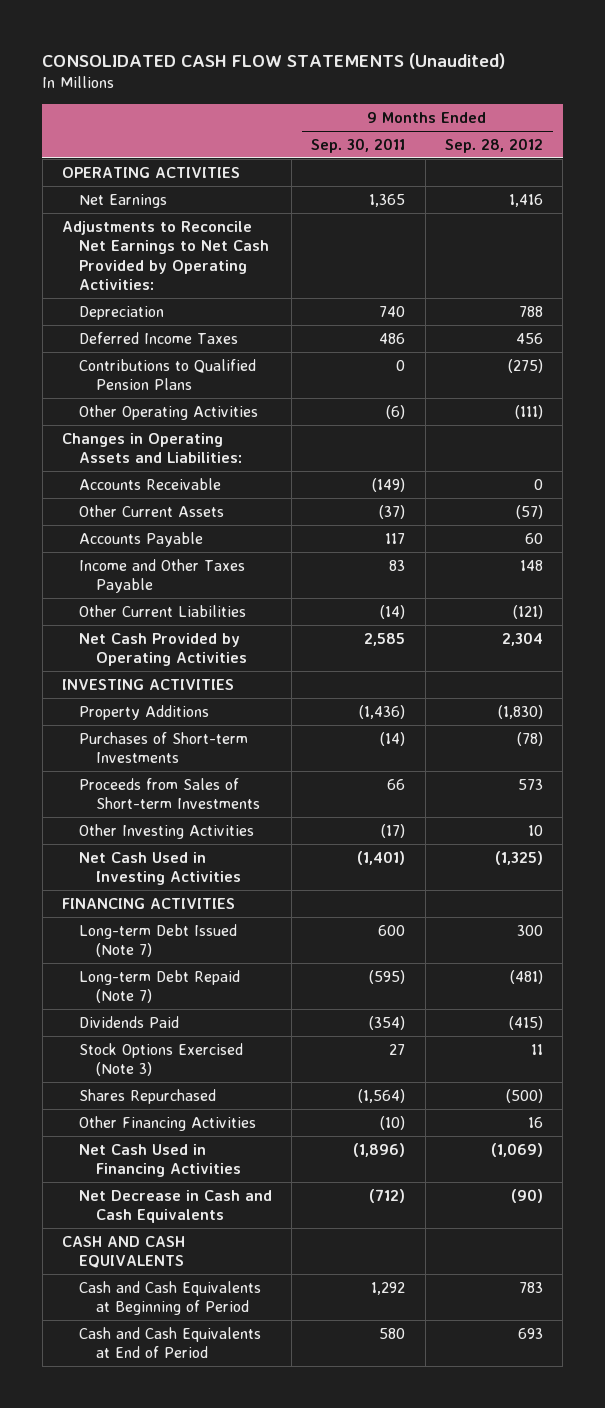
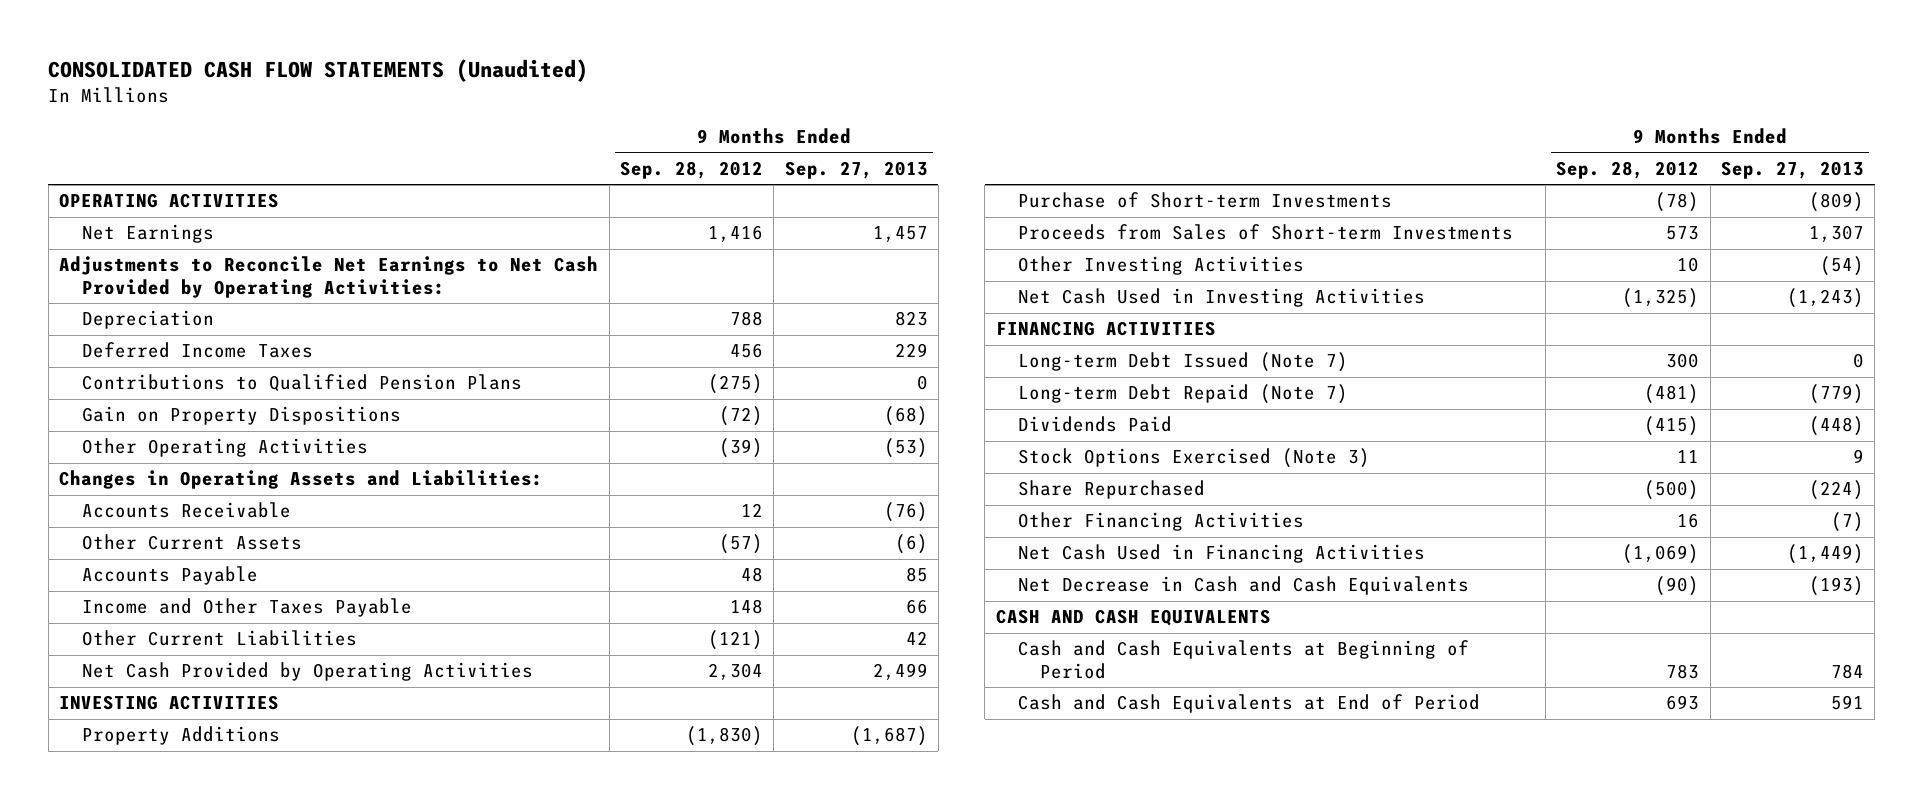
- | 9 Months Ended Sep. 30, 2011 | 9 Months Ended Sep. 28, 2012
+ | 9 Months Ended Sep. 28, 2012 | 9 Months Ended Sep. 27, 2013
- Other Operating Activities | (6) | (111)
+ Gain on Property Dispositions | (72) | (68)
+ Other Operating Activities | (39) | (53)
- Accounts Receivable | (149) | 0
+ Accounts Receivable | 12 | (76)
- Accounts Payable | 117 | 60
+ Accounts Payable | 48 | 85
- Purchases of Short-term Investments | (14) | (78)
+ Purchase of Short-term Investments | (78) | (809)
- Shares Repurchased | (1,564) | (500)
+ Share Repurchased | (500) | (224)

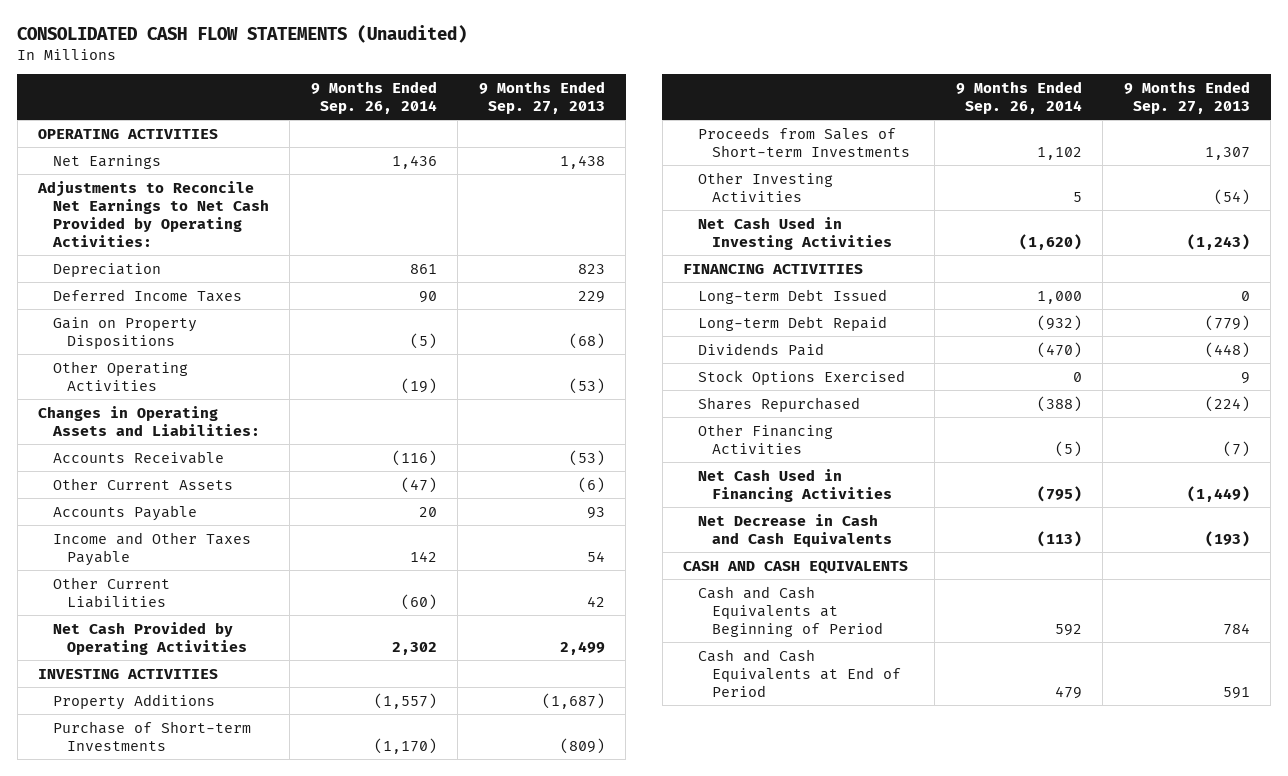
- | 9 Months Ended Sep. 28, 2012 | 9 Months Ended Sep. 27, 2013
+ | 9 Months Ended Sep. 26, 2014 | 9 Months Ended Sep. 27, 2013
- Net Earnings | 1,416 | 1,457
+ Net Earnings | 1,436 | 1,438
- Contributions to Qualified Pension Plans | (275) | 0
- Accounts Receivable | 12 | (76)
+ Accounts Receivable | (116) | (53)
- Accounts Payable | 48 | 85
- Income and Other Taxes Payable | 148 | 66
+ Accounts Payable | 20 | 93
+ Income and Other Taxes Payable | 142 | 54
- Long-term Debt Issued (Note 7) | 300 | 0
- Long-term Debt Repaid (Note 7) | (481) | (779)
+ Long-term Debt Issued | 1,000 | 0
+ Long-term Debt Repaid | (932) | (779)
- Stock Options Exercised (Note 3) | 11 | 9
- Share Repurchased | (500) | (224)
+ Stock Options Exercised | 0 | 9
+ Shares Repurchased | (388) | (224)

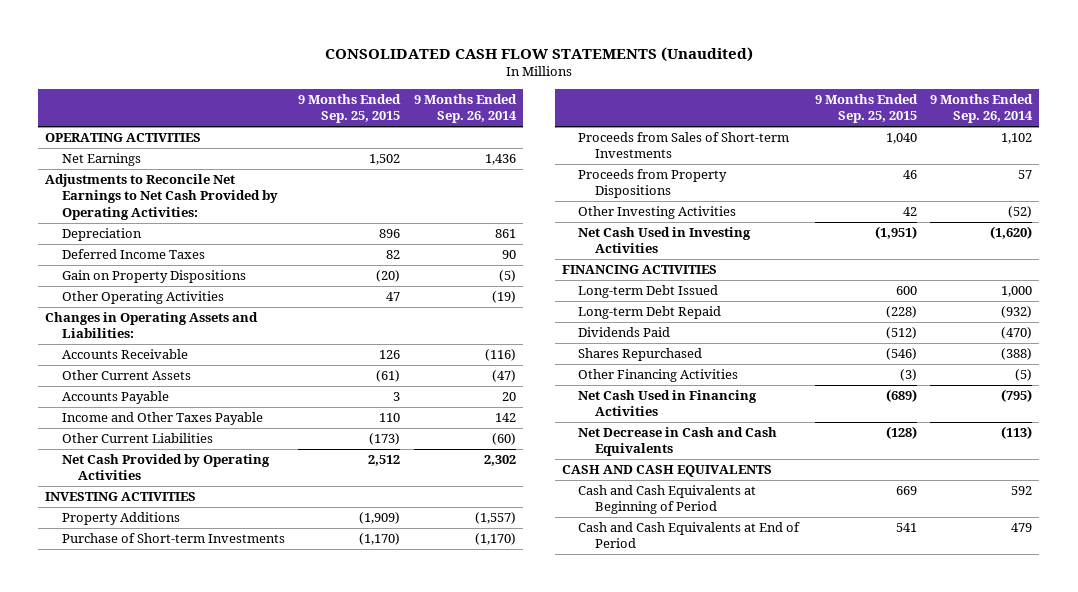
- | 9 Months Ended Sep. 26, 2014 | 9 Months Ended Sep. 27, 2013
+ | 9 Months Ended Sep. 25, 2015 | 9 Months Ended Sep. 26, 2014
- Other Investing Activities | 5 | (54)
+ Proceeds from Property Dispositions | 46 | 57
+ Other Investing Activities | 42 | (52)
- Stock Options Exercised | 0 | 9

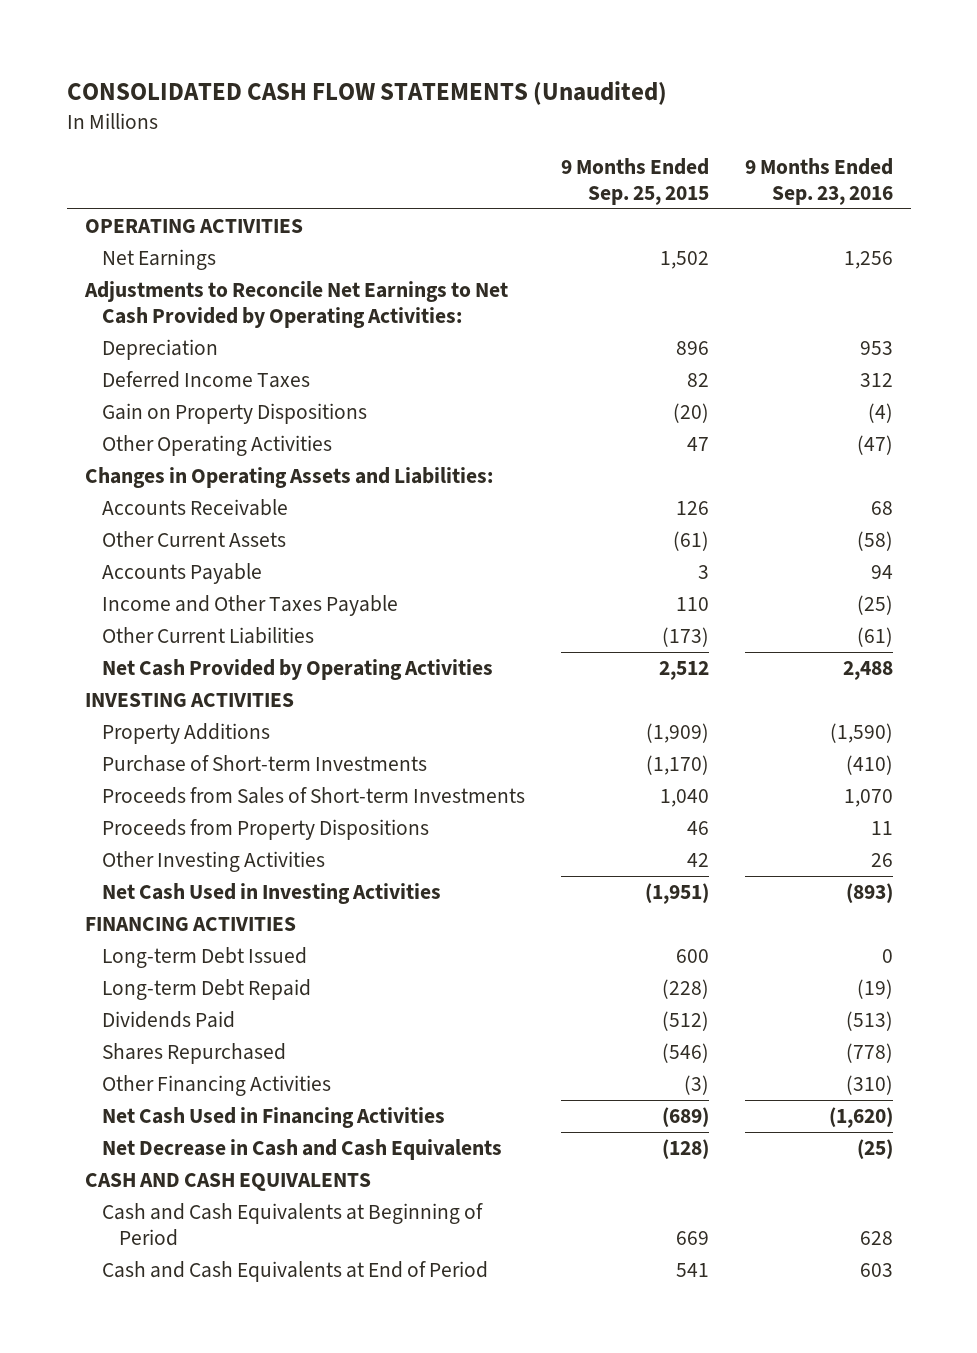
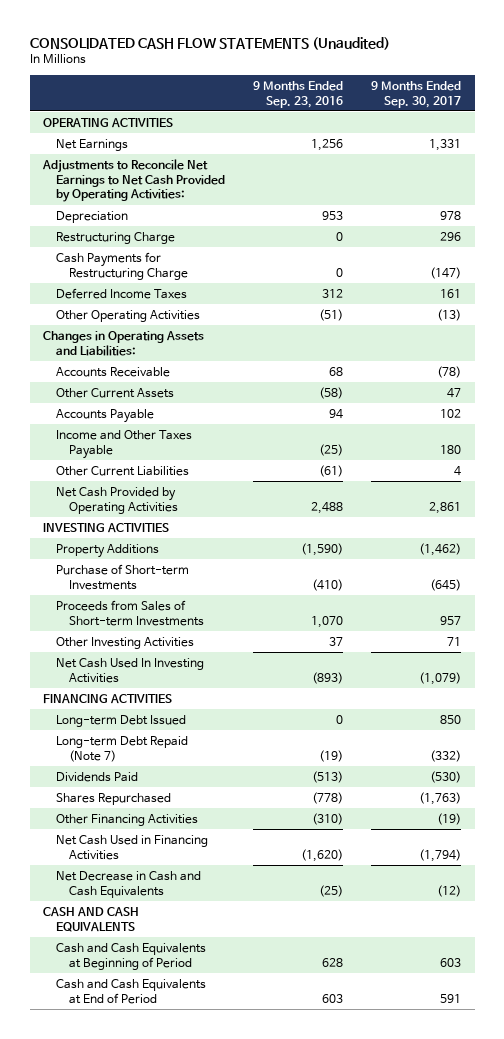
- | 9 Months Ended Sep. 25, 2015 | 9 Months Ended Sep. 23, 2016
+ | 9 Months Ended Sep. 23, 2016 | 9 Months Ended Sep. 30, 2017
+ Restructuring Charge | 0 | 296
+ Cash Payments for Restructuring Charge | 0 | (147)
- Gain on Property Dispositions | (20) | (4)
- Other Operating Activities | 47 | (47)
+ Other Operating Activities | (51) | (13)
- Proceeds from Property Dispositions | 46 | 11
- Other Investing Activities | 42 | 26
- Net Cash Used in Investing Activities | (1,951) | (893)
+ Other Investing Activities | 37 | 71
+ Net Cash Used In Investing Activities | (893) | (1,079)
- Long-term Debt Repaid | (228) | (19)
+ Long-term Debt Repaid (Note 7) | (19) | (332)

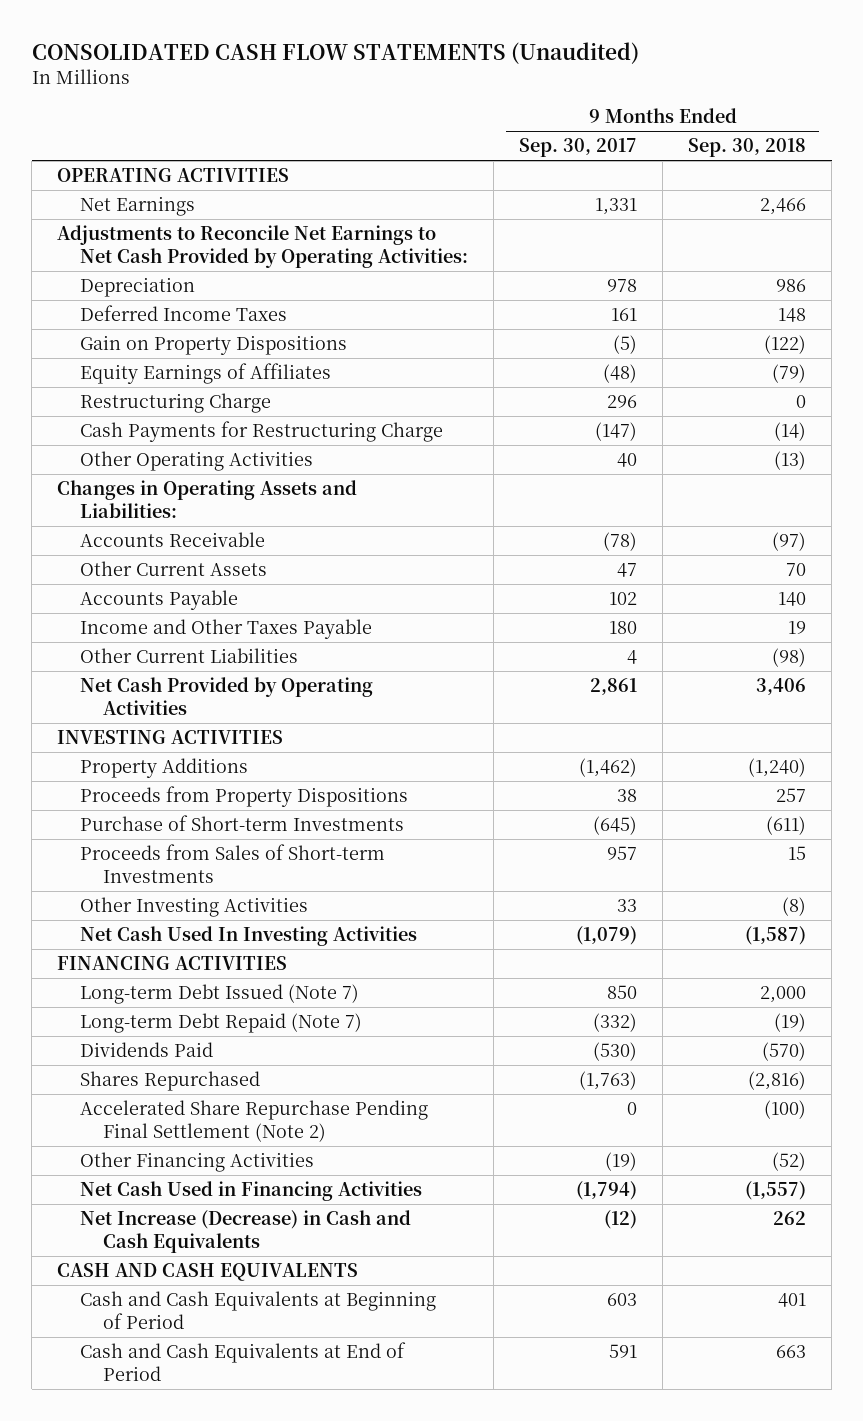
- | 9 Months Ended Sep. 23, 2016 | 9 Months Ended Sep. 30, 2017
+ | 9 Months Ended Sep. 30, 2017 | 9 Months Ended Sep. 30, 2018
moved up: Deferred Income Taxes | 161 | 148
+ Gain on Property Dispositions | (5) | (122)
+ Equity Earnings of Affiliates | (48) | (79)
- Other Operating Activities | (51) | (13)
+ Other Operating Activities | 40 | (13)
+ Proceeds from Property Dispositions | 38 | 257
- Other Investing Activities | 37 | 71
+ Other Investing Activities | 33 | (8)
- Long-term Debt Issued | 0 | 850
+ Long-term Debt Issued (Note 7) | 850 | 2,000
+ Accelerated Share Repurchase Pending Final Settlement (Note 2) | 0 | (100)
- Net Decrease in Cash and Cash Equivalents | (25) | (12)
+ Net Increase (Decrease) in Cash and Cash Equivalents | (12) | 262

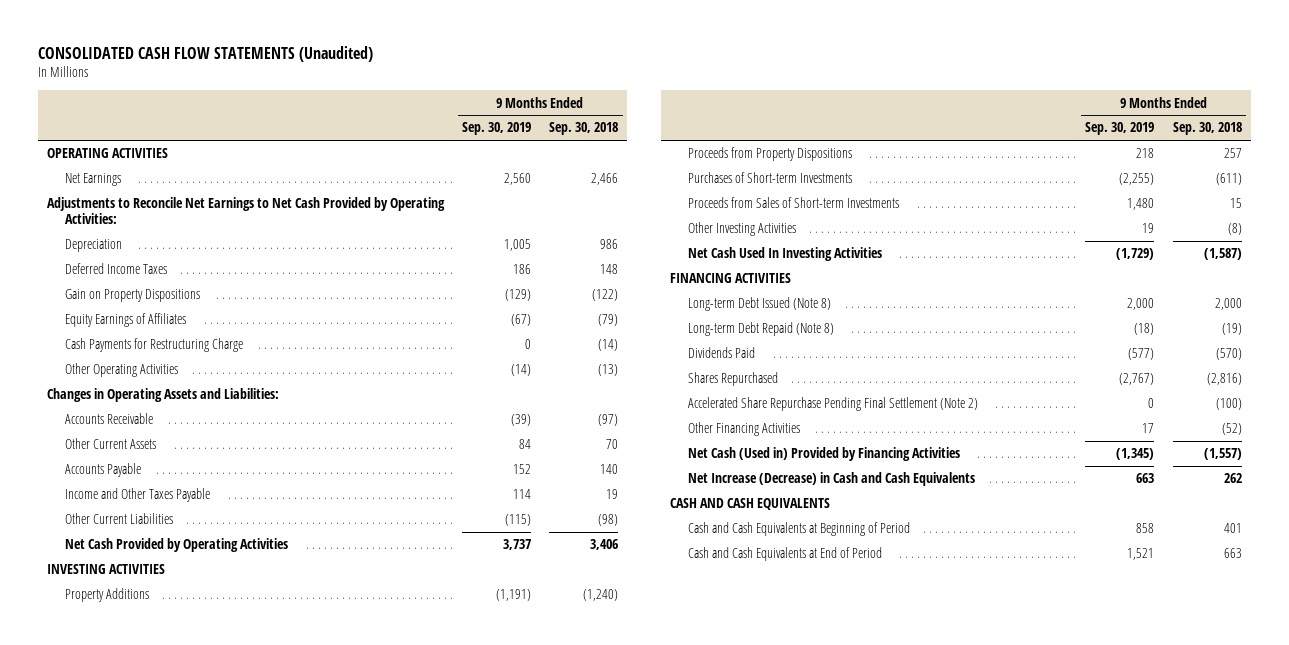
- | 9 Months Ended Sep. 30, 2017 | 9 Months Ended Sep. 30, 2018
+ | 9 Months Ended Sep. 30, 2019 | 9 Months Ended Sep. 30, 2018
- Restructuring Charge | 296 | 0
- Purchase of Short-term Investments | (645) | (611)
+ Purchases of Short-term Investments | (2,255) | (611)
- Long-term Debt Issued (Note 7) | 850 | 2,000
- Long-term Debt Repaid (Note 7) | (332) | (19)
+ Long-term Debt Issued (Note 8) | 2,000 | 2,000
+ Long-term Debt Repaid (Note 8) | (18) | (19)
- Net Cash Used in Financing Activities | (1,794) | (1,557)
+ Net Cash (Used in) Provided by Financing Activities | (1,345) | (1,557)

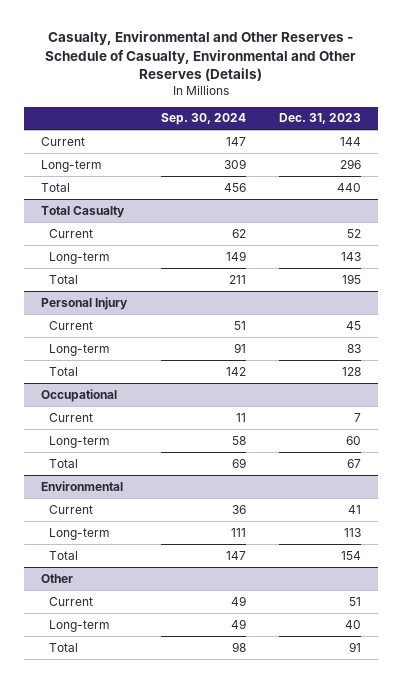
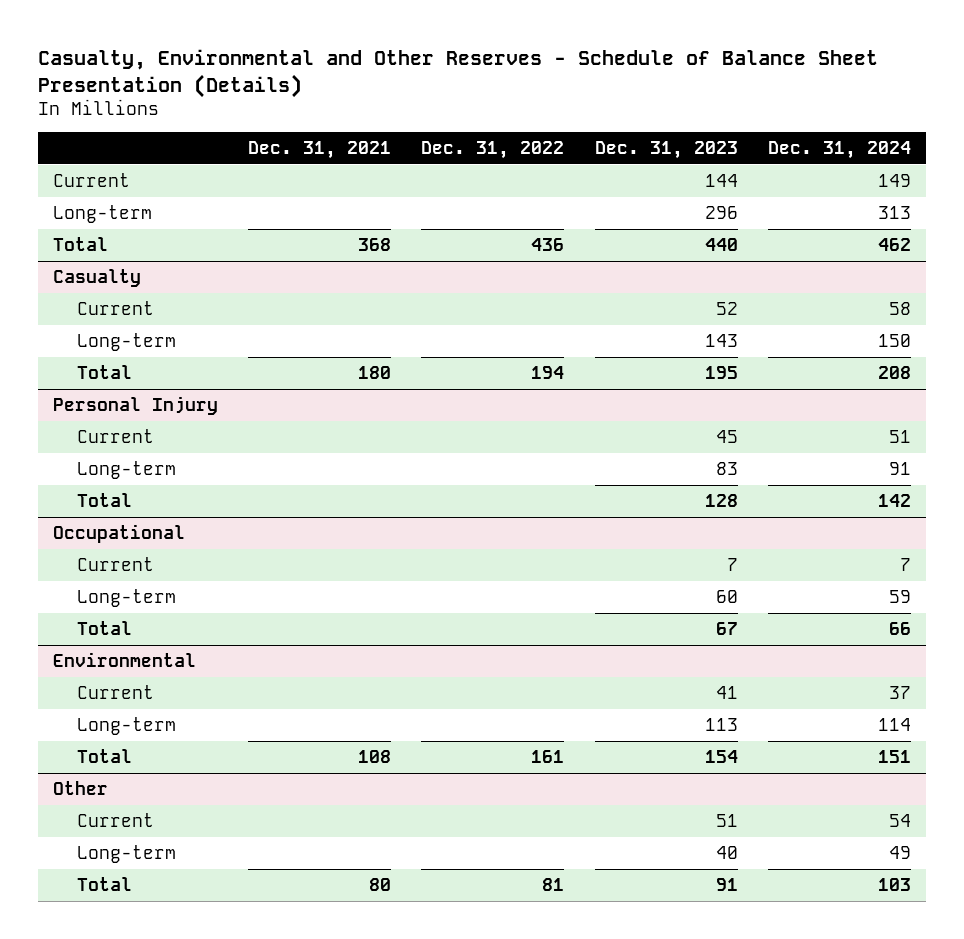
- Casualty, Environmental and Other Reserves - Schedule of Casualty, Environmental and Other Reserves (Details)
+ Casualty, Environmental and Other Reserves - Schedule of Balance Sheet Presentation (Details)
- | Sep. 30, 2024 | Dec. 31, 2023
+ | Dec. 31, 2021 | Dec. 31, 2022 | Dec. 31, 2023 | Dec. 31, 2024
- Total Casualty
+ Casualty

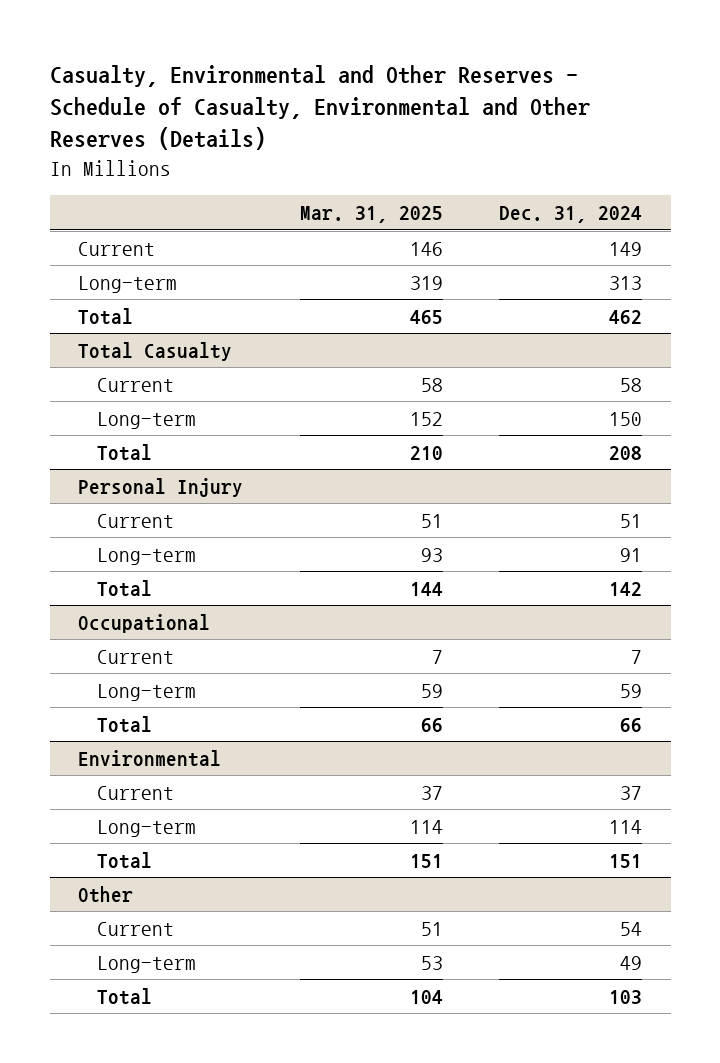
- Casualty, Environmental and Other Reserves - Schedule of Balance Sheet Presentation (Details)
+ Casualty, Environmental and Other Reserves - Schedule of Casualty, Environmental and Other Reserves (Details)
- | Dec. 31, 2021 | Dec. 31, 2022 | Dec. 31, 2023 | Dec. 31, 2024
+ | Mar. 31, 2025 | Dec. 31, 2024
- Casualty
+ Total Casualty

